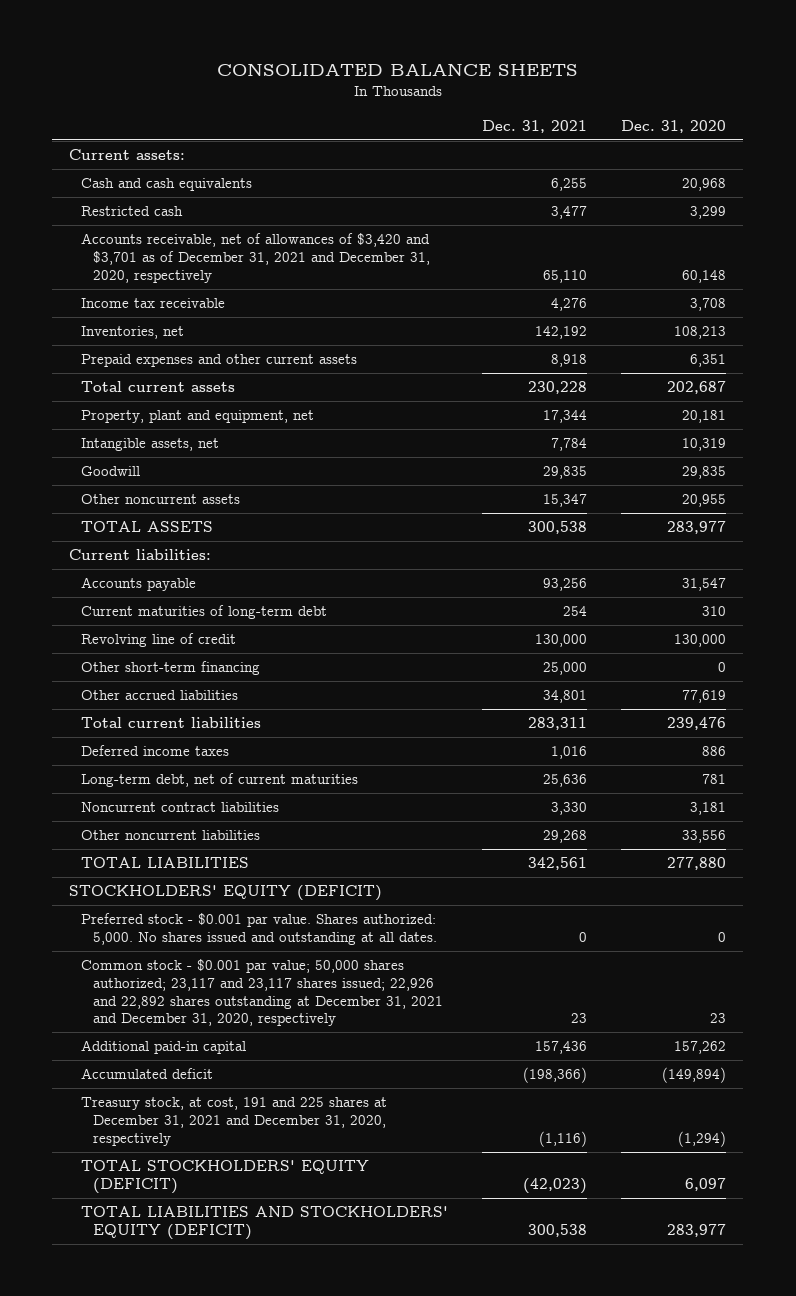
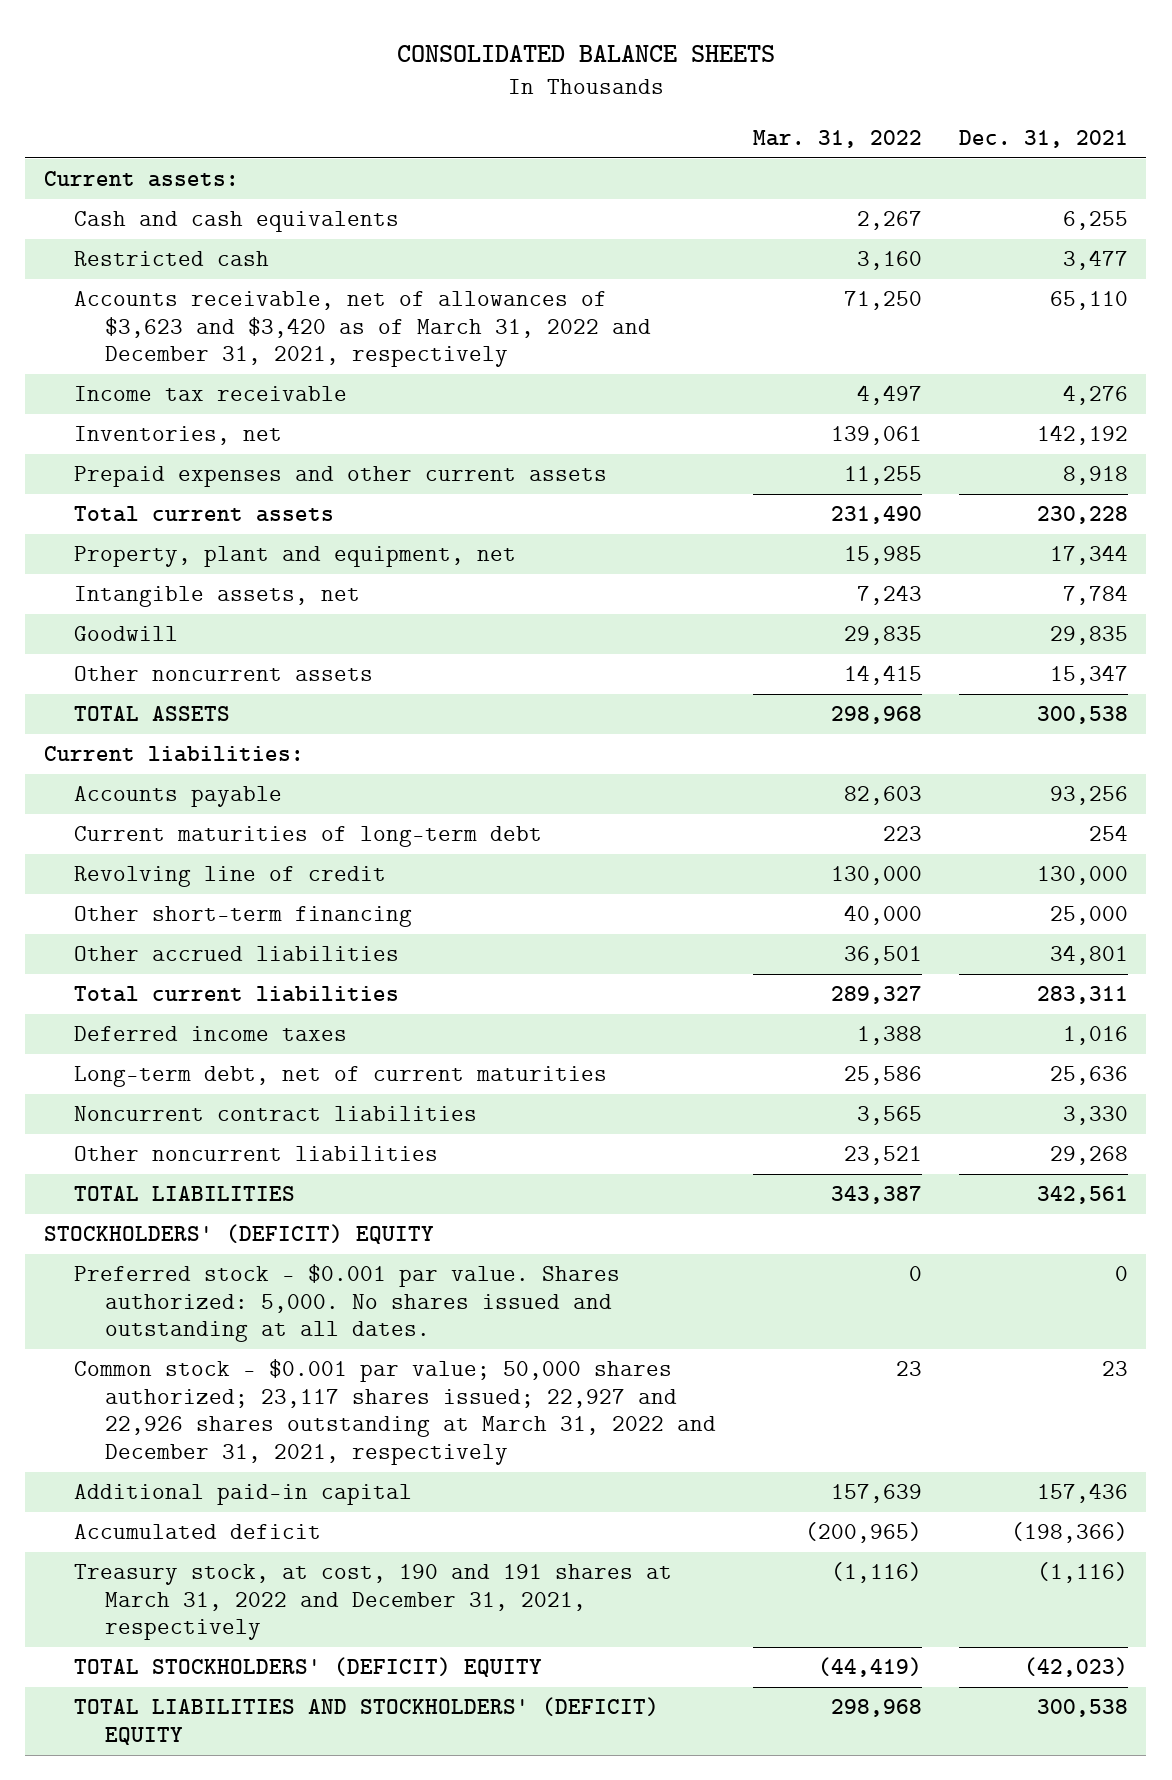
- | Dec. 31, 2021 | Dec. 31, 2020
+ | Mar. 31, 2022 | Dec. 31, 2021
- Accounts receivable, net of allowances of $3,420 and $3,701 as of December 31, 2021 and December 31, 2020, respectively | 65,110 | 60,148
+ Accounts receivable, net of allowances of $3,623 and $3,420 as of March 31, 2022 and December 31, 2021, respectively | 71,250 | 65,110
- STOCKHOLDERS' EQUITY (DEFICIT)
+ STOCKHOLDERS' (DEFICIT) EQUITY
- Common stock - $0.001 par value; 50,000 shares authorized; 23,117 and 23,117 shares issued; 22,926 and 22,892 shares outstanding at December 31, 2021 and December 31, 2020, respectively | 23 | 23
+ Common stock - $0.001 par value; 50,000 shares authorized; 23,117 shares issued; 22,927 and 22,926 shares outstanding at March 31, 2022 and December 31, 2021, respectively | 23 | 23
- Treasury stock, at cost, 191 and 225 shares at December 31, 2021 and December 31, 2020, respectively | (1,116) | (1,294)
- TOTAL STOCKHOLDERS' EQUITY (DEFICIT) | (42,023) | 6,097
- TOTAL LIABILITIES AND STOCKHOLDERS' EQUITY (DEFICIT) | 300,538 | 283,977
+ Treasury stock, at cost, 190 and 191 shares at March 31, 2022 and December 31, 2021, respectively | (1,116) | (1,116)
+ TOTAL STOCKHOLDERS' (DEFICIT) EQUITY | (44,419) | (42,023)
+ TOTAL LIABILITIES AND STOCKHOLDERS' (DEFICIT) EQUITY | 298,968 | 300,538

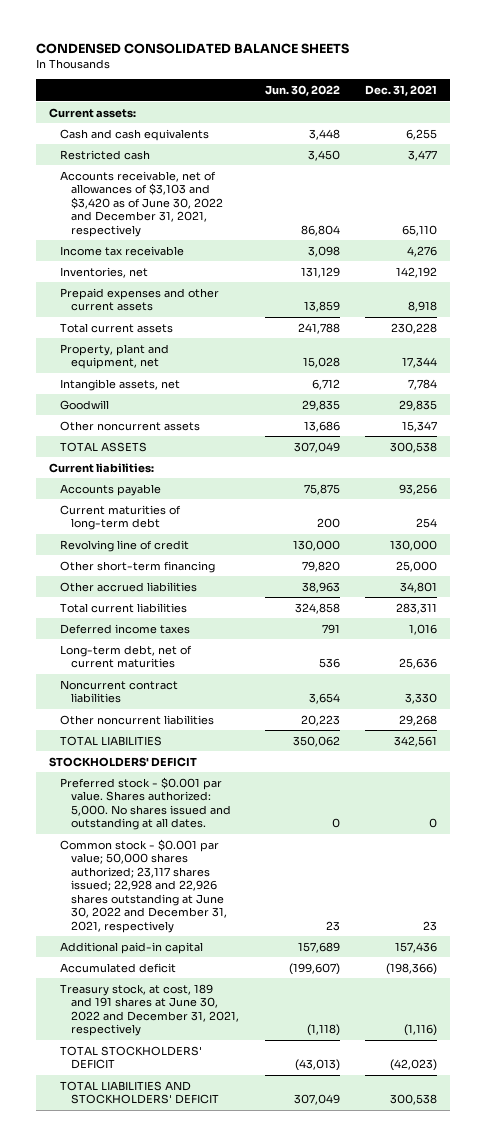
- CONSOLIDATED BALANCE SHEETS
+ CONDENSED CONSOLIDATED BALANCE SHEETS
- | Mar. 31, 2022 | Dec. 31, 2021
+ | Jun. 30, 2022 | Dec. 31, 2021
- Accounts receivable, net of allowances of $3,623 and $3,420 as of March 31, 2022 and December 31, 2021, respectively | 71,250 | 65,110
+ Accounts receivable, net of allowances of $3,103 and $3,420 as of June 30, 2022 and December 31, 2021, respectively | 86,804 | 65,110
- STOCKHOLDERS' (DEFICIT) EQUITY
+ STOCKHOLDERS' DEFICIT
- Common stock - $0.001 par value; 50,000 shares authorized; 23,117 shares issued; 22,927 and 22,926 shares outstanding at March 31, 2022 and December 31, 2021, respectively | 23 | 23
+ Common stock - $0.001 par value; 50,000 shares authorized; 23,117 shares issued; 22,928 and 22,926 shares outstanding at June 30, 2022 and December 31, 2021, respectively | 23 | 23
- Treasury stock, at cost, 190 and 191 shares at March 31, 2022 and December 31, 2021, respectively | (1,116) | (1,116)
- TOTAL STOCKHOLDERS' (DEFICIT) EQUITY | (44,419) | (42,023)
- TOTAL LIABILITIES AND STOCKHOLDERS' (DEFICIT) EQUITY | 298,968 | 300,538
+ Treasury stock, at cost, 189 and 191 shares at June 30, 2022 and December 31, 2021, respectively | (1,118) | (1,116)
+ TOTAL STOCKHOLDERS' DEFICIT | (43,013) | (42,023)
+ TOTAL LIABILITIES AND STOCKHOLDERS' DEFICIT | 307,049 | 300,538

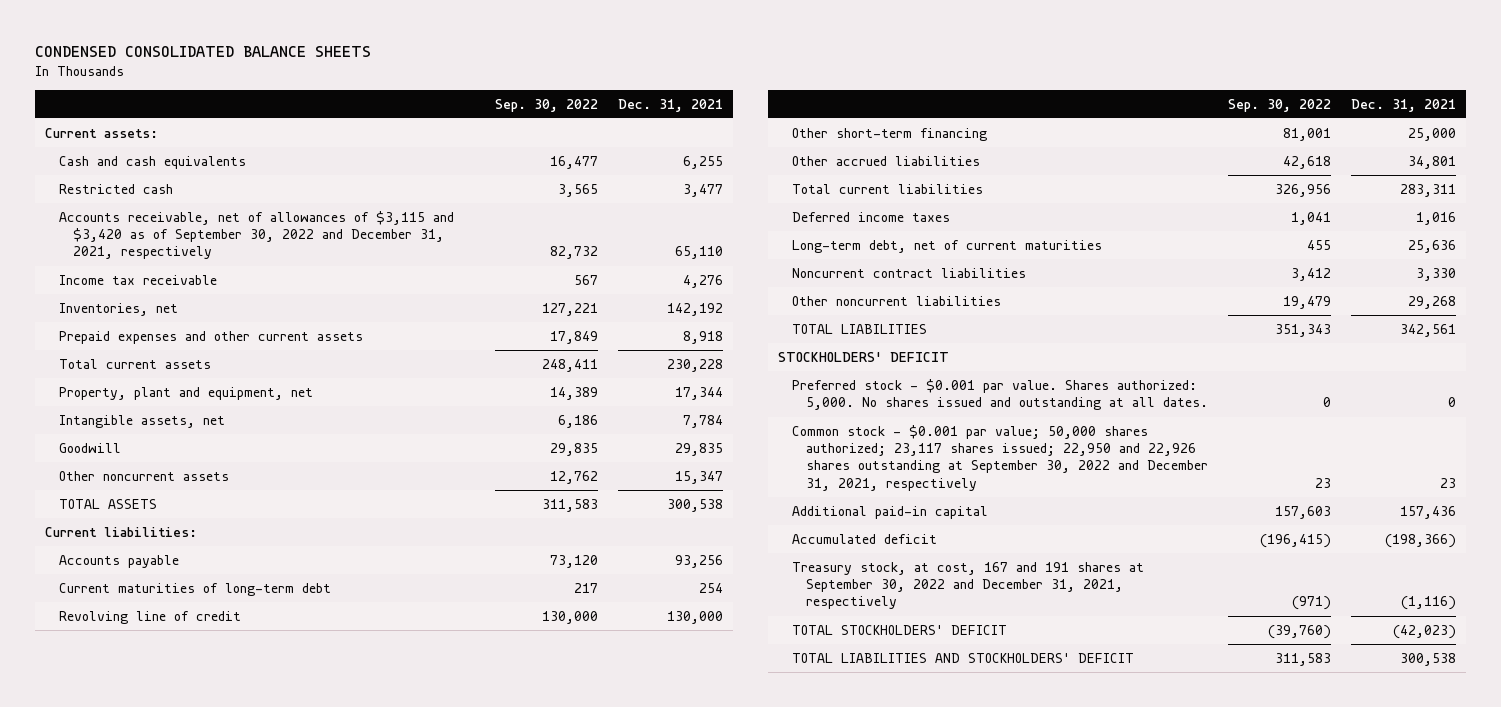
- | Jun. 30, 2022 | Dec. 31, 2021
+ | Sep. 30, 2022 | Dec. 31, 2021
- Accounts receivable, net of allowances of $3,103 and $3,420 as of June 30, 2022 and December 31, 2021, respectively | 86,804 | 65,110
+ Accounts receivable, net of allowances of $3,115 and $3,420 as of September 30, 2022 and December 31, 2021, respectively | 82,732 | 65,110
- Common stock - $0.001 par value; 50,000 shares authorized; 23,117 shares issued; 22,928 and 22,926 shares outstanding at June 30, 2022 and December 31, 2021, respectively | 23 | 23
+ Common stock - $0.001 par value; 50,000 shares authorized; 23,117 shares issued; 22,950 and 22,926 shares outstanding at September 30, 2022 and December 31, 2021, respectively | 23 | 23
- Treasury stock, at cost, 189 and 191 shares at June 30, 2022 and December 31, 2021, respectively | (1,118) | (1,116)
+ Treasury stock, at cost, 167 and 191 shares at September 30, 2022 and December 31, 2021, respectively | (971) | (1,116)

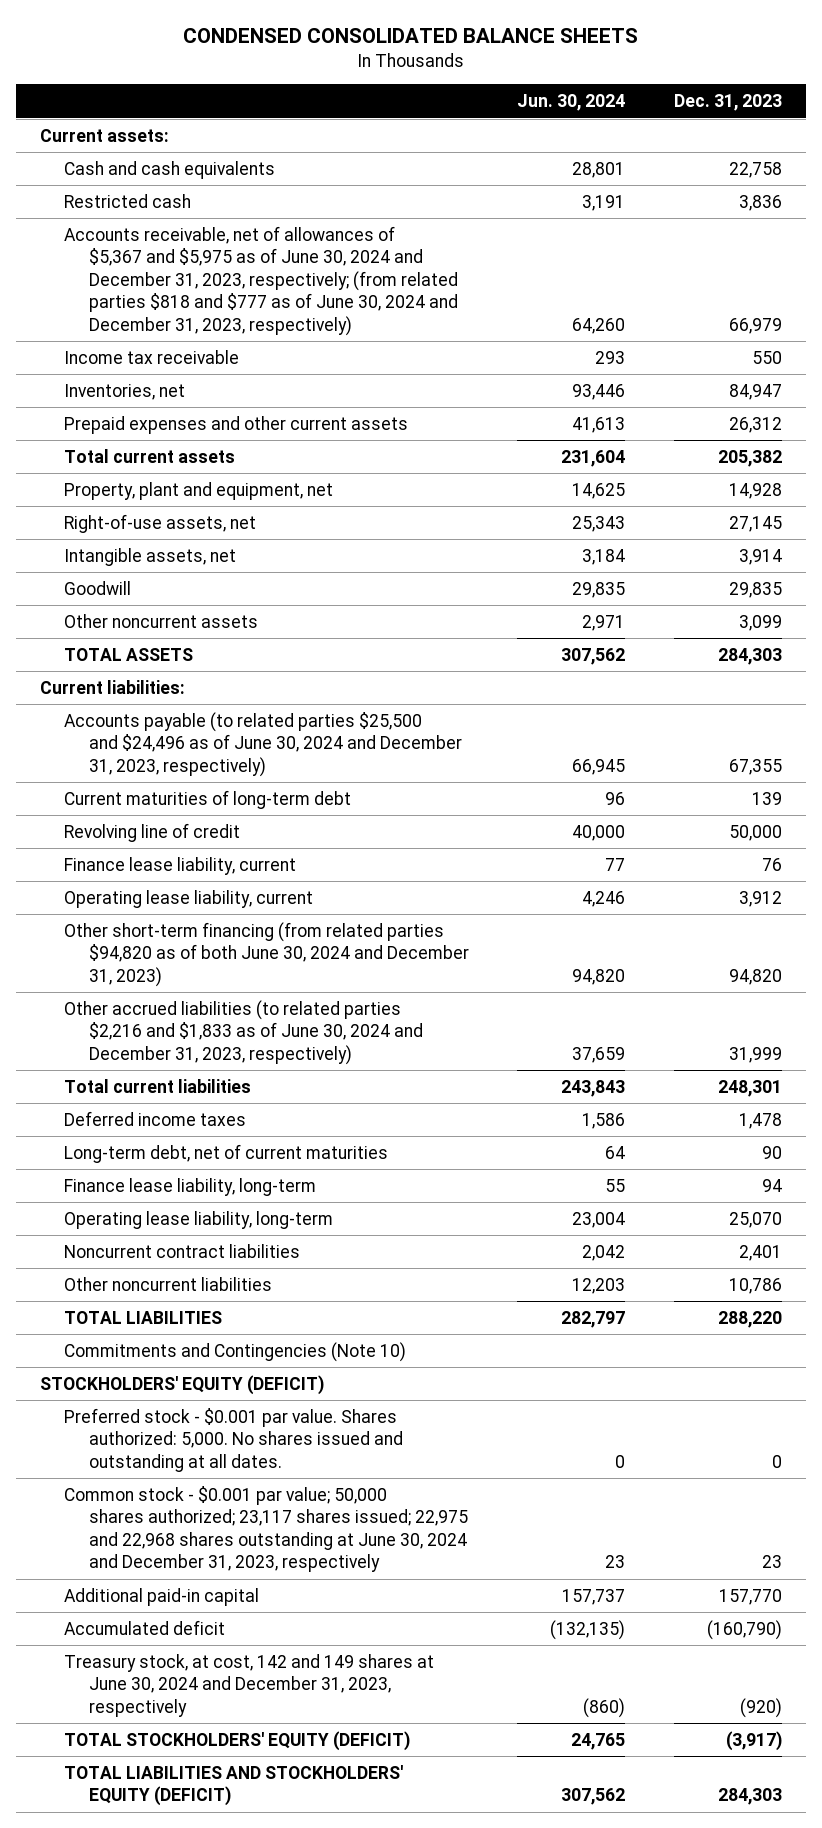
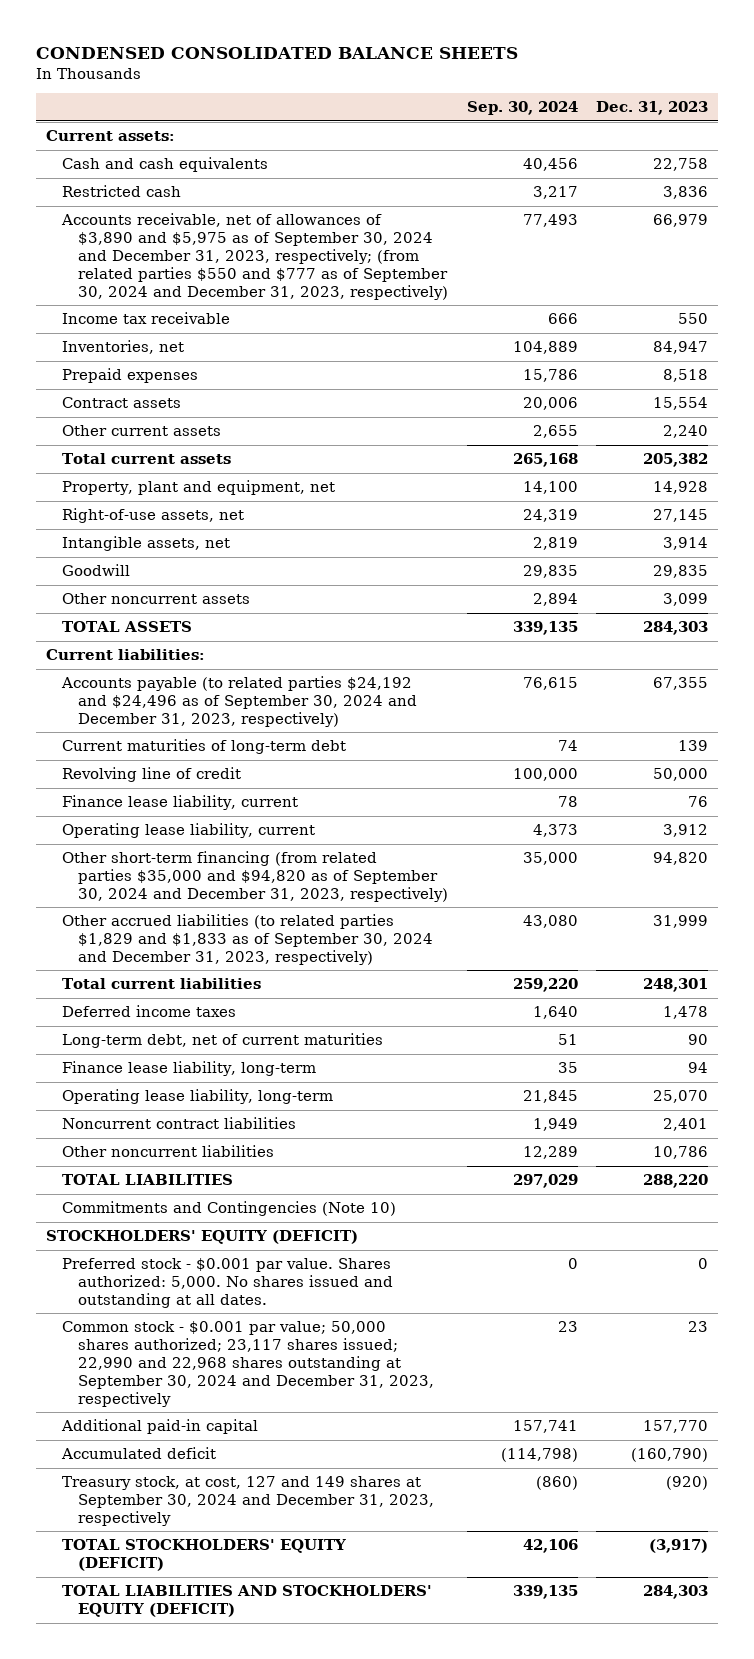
- | Jun. 30, 2024 | Dec. 31, 2023
+ | Sep. 30, 2024 | Dec. 31, 2023
- Accounts receivable, net of allowances of $5,367 and $5,975 as of June 30, 2024 and December 31, 2023, respectively; (from related parties $818 and $777 as of June 30, 2024 and December 31, 2023, respectively) | 64,260 | 66,979
+ Accounts receivable, net of allowances of $3,890 and $5,975 as of September 30, 2024 and December 31, 2023, respectively; (from related parties $550 and $777 as of September 30, 2024 and December 31, 2023, respectively) | 77,493 | 66,979
- Prepaid expenses and other current assets | 41,613 | 26,312
+ Prepaid expenses | 15,786 | 8,518
+ Contract assets | 20,006 | 15,554
+ Other current assets | 2,655 | 2,240
- Accounts payable (to related parties $25,500 and $24,496 as of June 30, 2024 and December 31, 2023, respectively) | 66,945 | 67,355
+ Accounts payable (to related parties $24,192 and $24,496 as of September 30, 2024 and December 31, 2023, respectively) | 76,615 | 67,355
- Other short-term financing (from related parties $94,820 as of both June 30, 2024 and December 31, 2023) | 94,820 | 94,820
- Other accrued liabilities (to related parties $2,216 and $1,833 as of June 30, 2024 and December 31, 2023, respectively) | 37,659 | 31,999
+ Other short-term financing (from related parties $35,000 and $94,820 as of September 30, 2024 and December 31, 2023, respectively) | 35,000 | 94,820
+ Other accrued liabilities (to related parties $1,829 and $1,833 as of September 30, 2024 and December 31, 2023, respectively) | 43,080 | 31,999
- Common stock - $0.001 par value; 50,000 shares authorized; 23,117 shares issued; 22,975 and 22,968 shares outstanding at June 30, 2024 and December 31, 2023, respectively | 23 | 23
+ Common stock - $0.001 par value; 50,000 shares authorized; 23,117 shares issued; 22,990 and 22,968 shares outstanding at September 30, 2024 and December 31, 2023, respectively | 23 | 23
- Treasury stock, at cost, 142 and 149 shares at June 30, 2024 and December 31, 2023, respectively | (860) | (920)
+ Treasury stock, at cost, 127 and 149 shares at September 30, 2024 and December 31, 2023, respectively | (860) | (920)

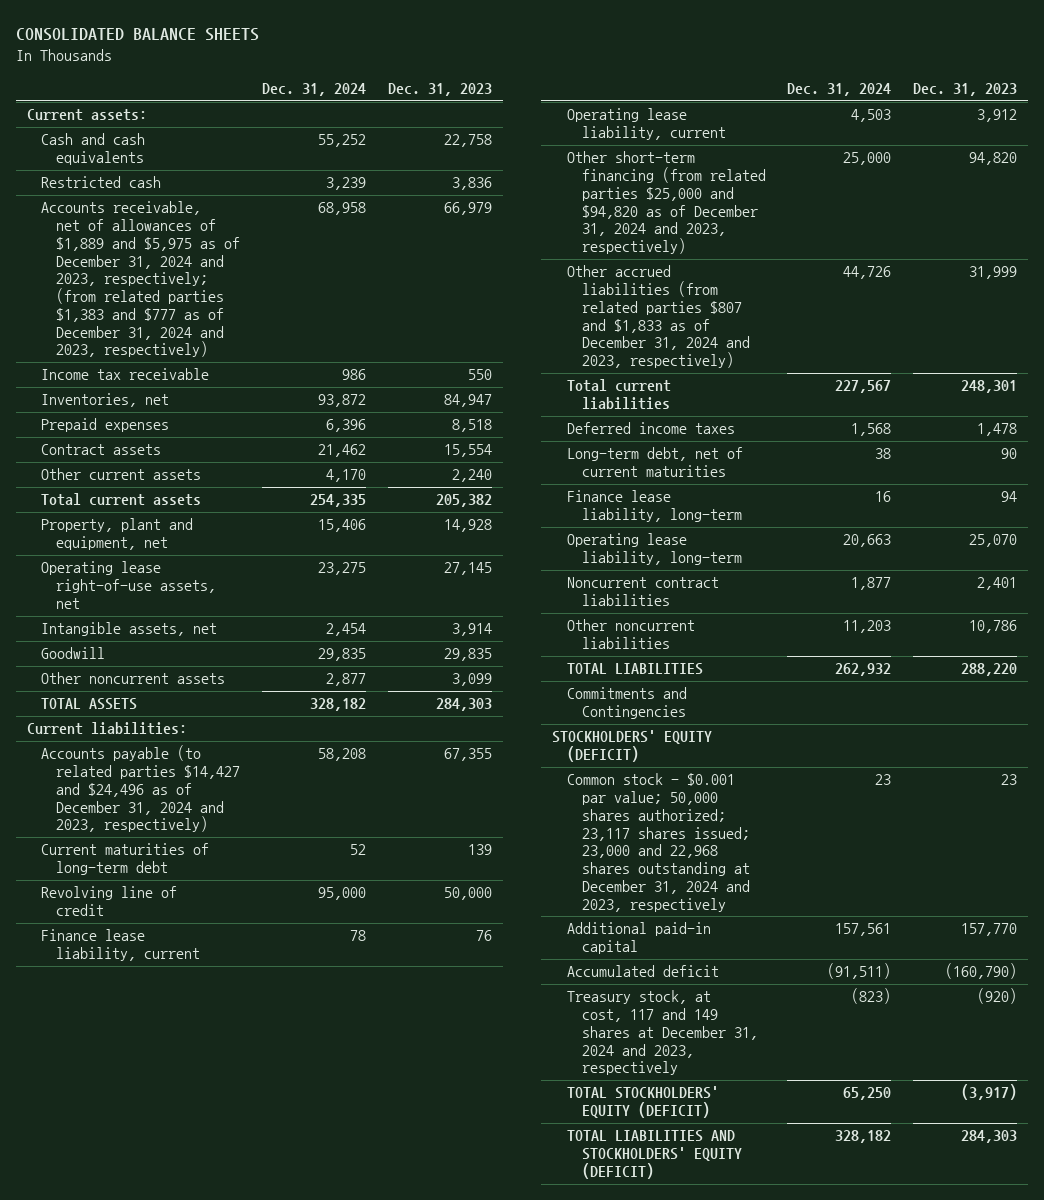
- CONDENSED CONSOLIDATED BALANCE SHEETS
+ CONSOLIDATED BALANCE SHEETS
- | Sep. 30, 2024 | Dec. 31, 2023
+ | Dec. 31, 2024 | Dec. 31, 2023
- Accounts receivable, net of allowances of $3,890 and $5,975 as of September 30, 2024 and December 31, 2023, respectively; (from related parties $550 and $777 as of September 30, 2024 and December 31, 2023, respectively) | 77,493 | 66,979
+ Accounts receivable, net of allowances of $1,889 and $5,975 as of December 31, 2024 and 2023, respectively; (from related parties $1,383 and $777 as of December 31, 2024 and 2023, respectively) | 68,958 | 66,979
- Right-of-use assets, net | 24,319 | 27,145
+ Operating lease right-of-use assets, net | 23,275 | 27,145
- Accounts payable (to related parties $24,192 and $24,496 as of September 30, 2024 and December 31, 2023, respectively) | 76,615 | 67,355
+ Accounts payable (to related parties $14,427 and $24,496 as of December 31, 2024 and 2023, respectively) | 58,208 | 67,355
- Other short-term financing (from related parties $35,000 and $94,820 as of September 30, 2024 and December 31, 2023, respectively) | 35,000 | 94,820
- Other accrued liabilities (to related parties $1,829 and $1,833 as of September 30, 2024 and December 31, 2023, respectively) | 43,080 | 31,999
+ Other short-term financing (from related parties $25,000 and $94,820 as of December 31, 2024 and 2023, respectively) | 25,000 | 94,820
+ Other accrued liabilities (from related parties $807 and $1,833 as of December 31, 2024 and 2023, respectively) | 44,726 | 31,999
- Commitments and Contingencies (Note 10)
+ Commitments and Contingencies
- Preferred stock - $0.001 par value. Shares authorized: 5,000. No shares issued and outstanding at all dates. | 0 | 0
- Common stock - $0.001 par value; 50,000 shares authorized; 23,117 shares issued; 22,990 and 22,968 shares outstanding at September 30, 2024 and December 31, 2023, respectively | 23 | 23
+ Common stock - $0.001 par value; 50,000 shares authorized; 23,117 shares issued; 23,000 and 22,968 shares outstanding at December 31, 2024 and 2023, respectively | 23 | 23
- Treasury stock, at cost, 127 and 149 shares at September 30, 2024 and December 31, 2023, respectively | (860) | (920)
+ Treasury stock, at cost, 117 and 149 shares at December 31, 2024 and 2023, respectively | (823) | (920)

